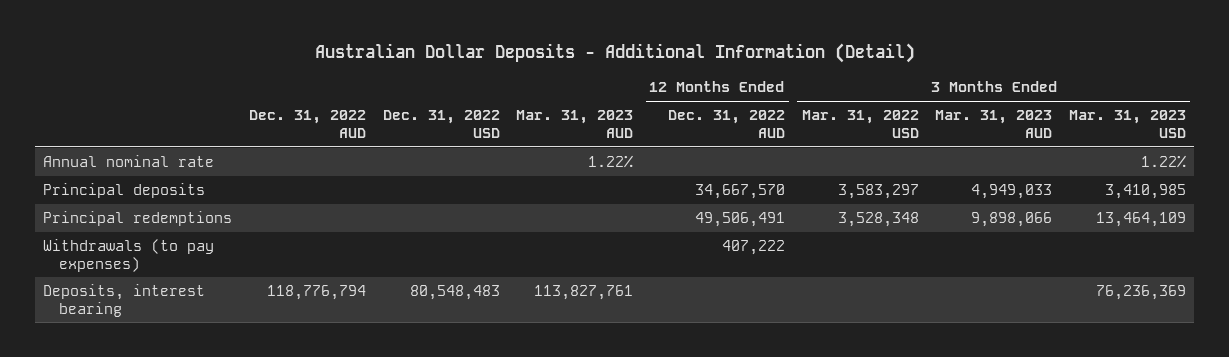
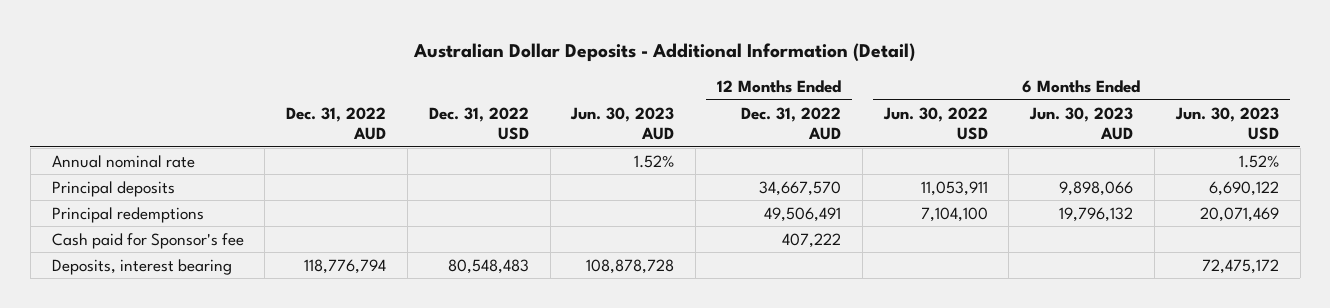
- | Dec. 31, 2022 AUD | Dec. 31, 2022 USD | Mar. 31, 2023 AUD | 12 Months Ended Dec. 31, 2022 AUD | 3 Months Ended Mar. 31, 2022 USD | 3 Months Ended Mar. 31, 2023 AUD | 3 Months Ended Mar. 31, 2023 USD
+ | Dec. 31, 2022 AUD | Dec. 31, 2022 USD | Jun. 30, 2023 AUD | 12 Months Ended Dec. 31, 2022 AUD | 6 Months Ended Jun. 30, 2022 USD | 6 Months Ended Jun. 30, 2023 AUD | 6 Months Ended Jun. 30, 2023 USD
- Withdrawals (to pay expenses) | | | | 407,222 | | |
+ Cash paid for Sponsor's fee | | | | 407,222 | | |

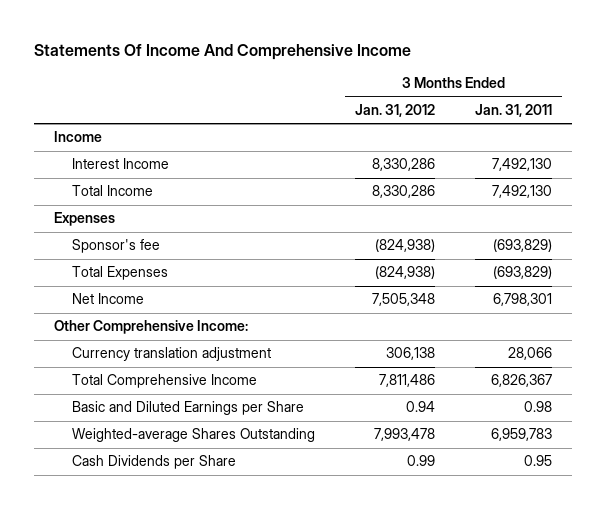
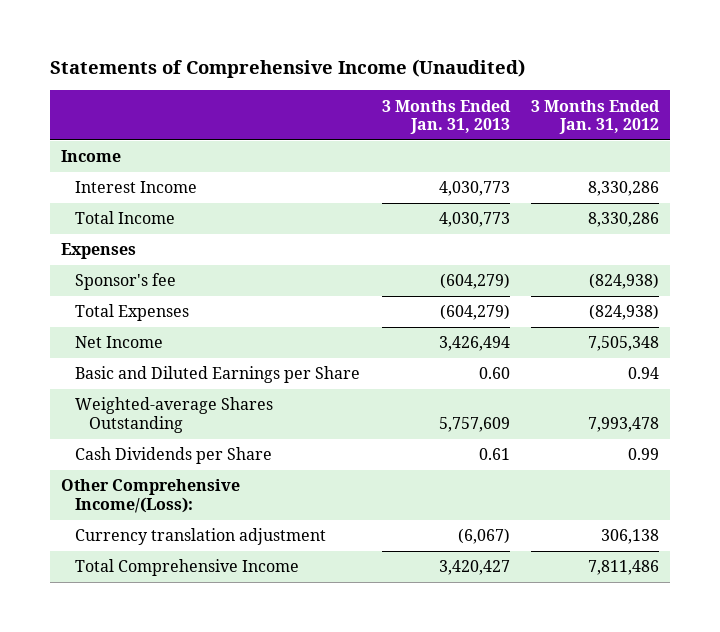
- Statements Of Income And Comprehensive Income
+ Statements of Comprehensive Income (Unaudited)
- | 3 Months Ended Jan. 31, 2012 | 3 Months Ended Jan. 31, 2011
+ | 3 Months Ended Jan. 31, 2013 | 3 Months Ended Jan. 31, 2012
- Other Comprehensive Income:
+ Other Comprehensive Income/(Loss):
moved down: Currency translation adjustment | (6,067) | 306,138
moved down: Total Comprehensive Income | 3,420,427 | 7,811,486

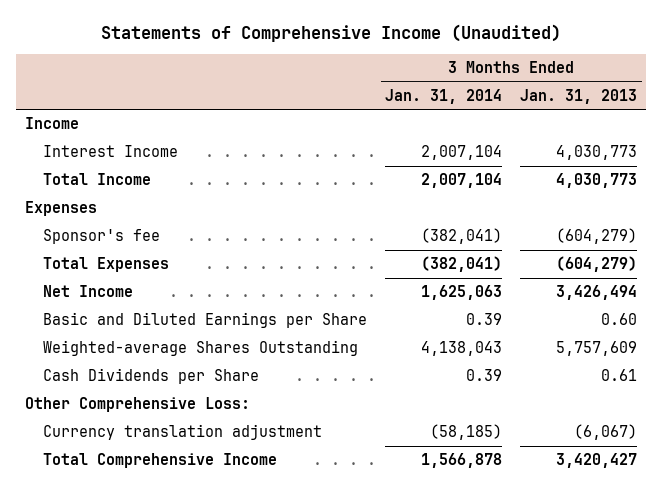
- | 3 Months Ended Jan. 31, 2013 | 3 Months Ended Jan. 31, 2012
+ | 3 Months Ended Jan. 31, 2014 | 3 Months Ended Jan. 31, 2013
- Other Comprehensive Income/(Loss):
+ Other Comprehensive Loss:

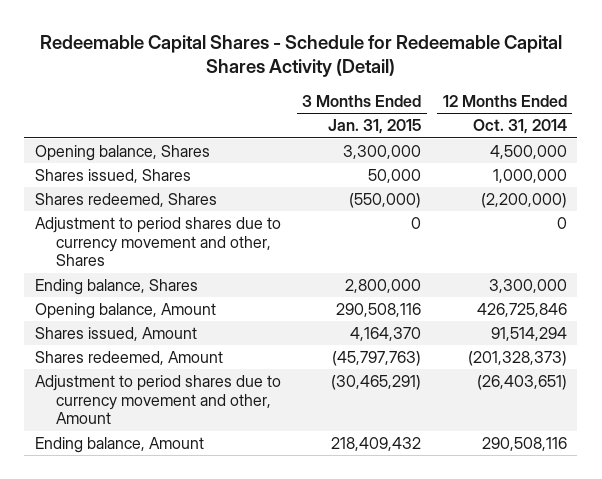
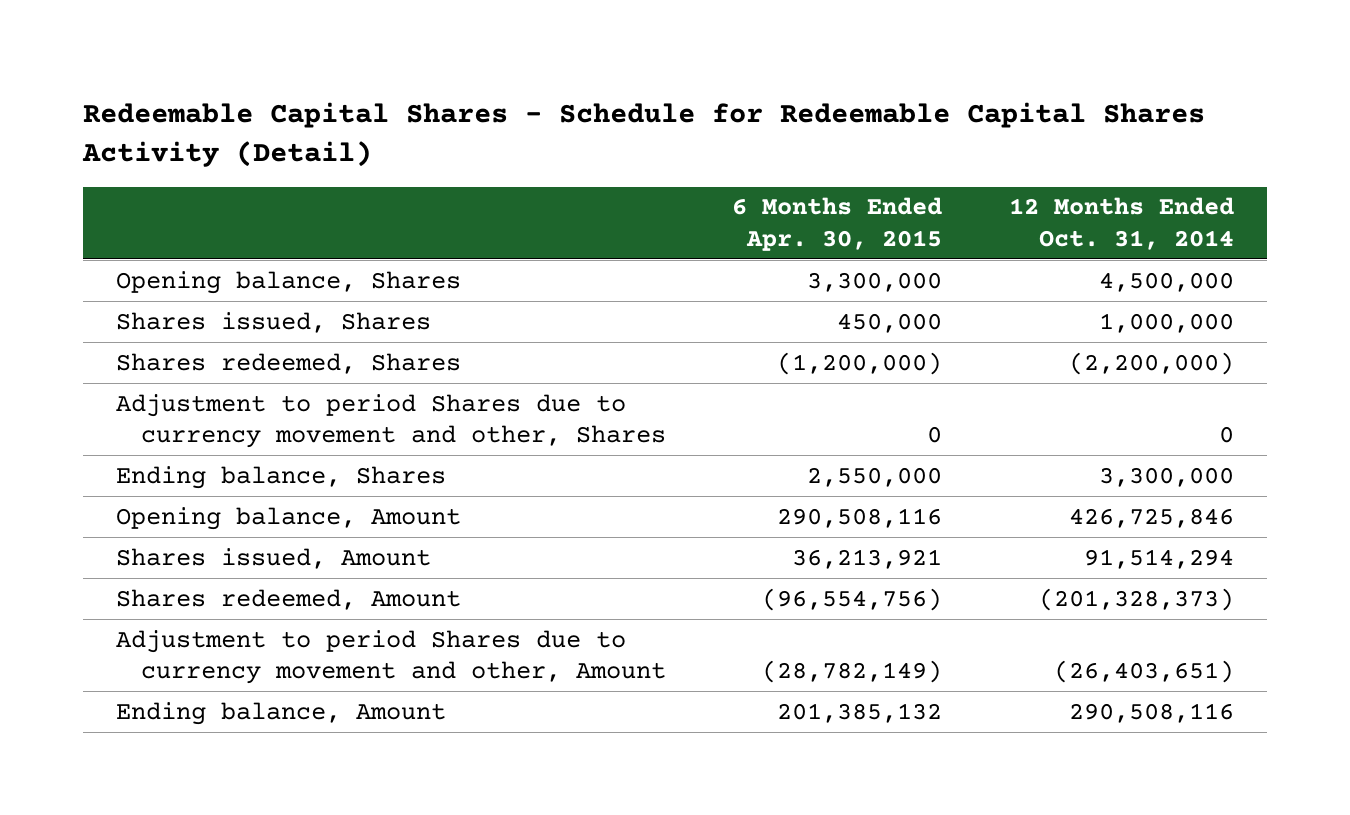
- | 3 Months Ended Jan. 31, 2015 | 12 Months Ended Oct. 31, 2014
+ | 6 Months Ended Apr. 30, 2015 | 12 Months Ended Oct. 31, 2014
- Adjustment to period shares due to currency movement and other, Shares | 0 | 0
+ Adjustment to period Shares due to currency movement and other, Shares | 0 | 0
- Adjustment to period shares due to currency movement and other, Amount | (30,465,291) | (26,403,651)
+ Adjustment to period Shares due to currency movement and other, Amount | (28,782,149) | (26,403,651)

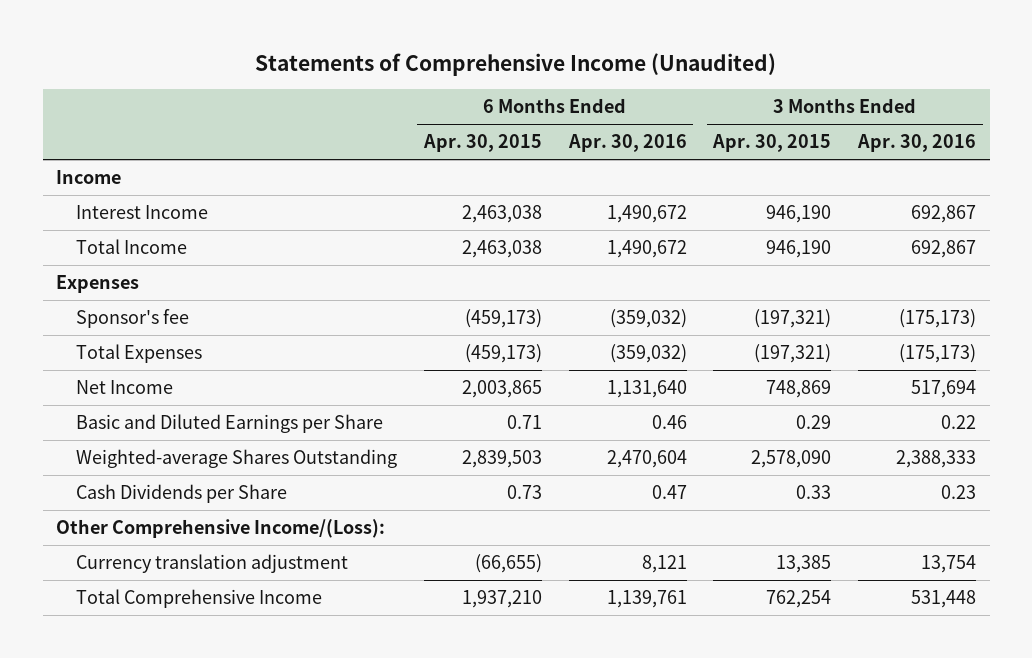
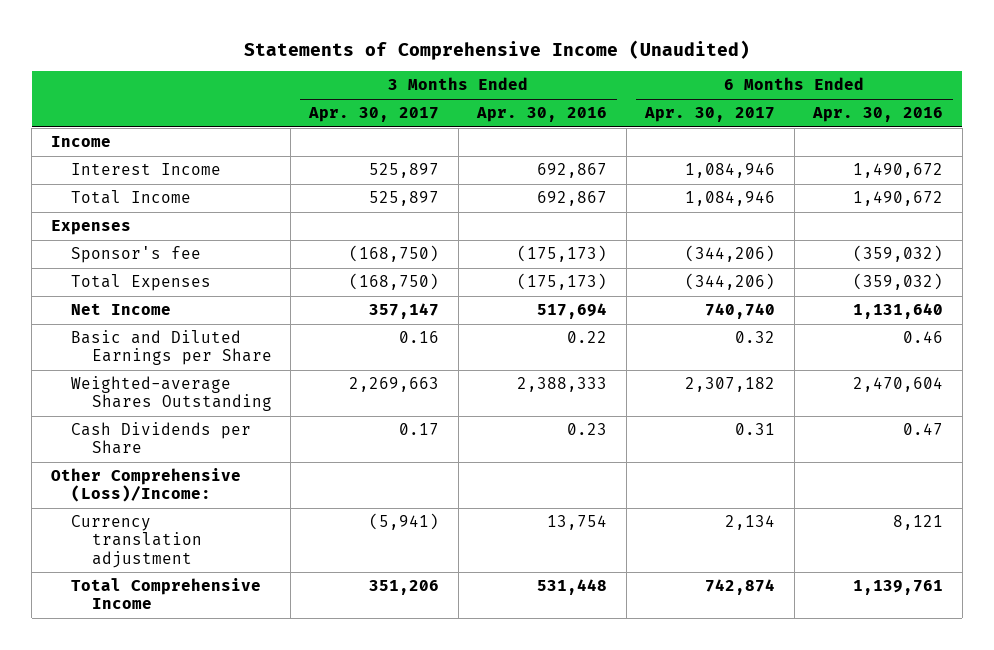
- | 6 Months Ended Apr. 30, 2015 | 6 Months Ended Apr. 30, 2016 | 3 Months Ended Apr. 30, 2015 | 3 Months Ended Apr. 30, 2016
+ | 3 Months Ended Apr. 30, 2017 | 3 Months Ended Apr. 30, 2016 | 6 Months Ended Apr. 30, 2017 | 6 Months Ended Apr. 30, 2016
- Other Comprehensive Income/(Loss):
+ Other Comprehensive (Loss)/Income:

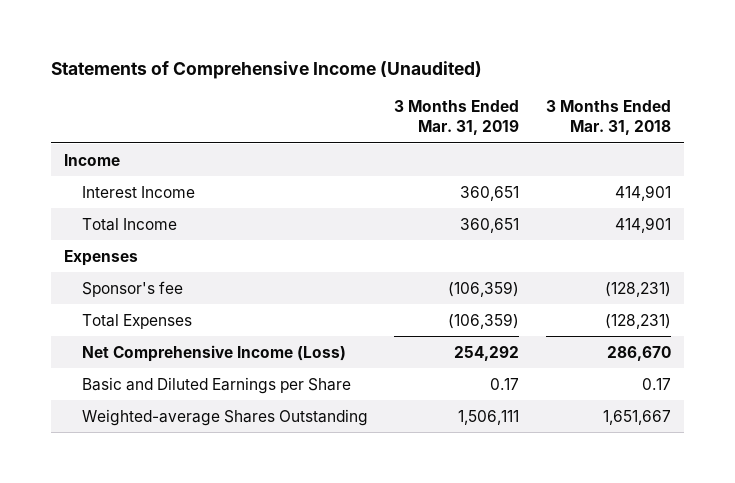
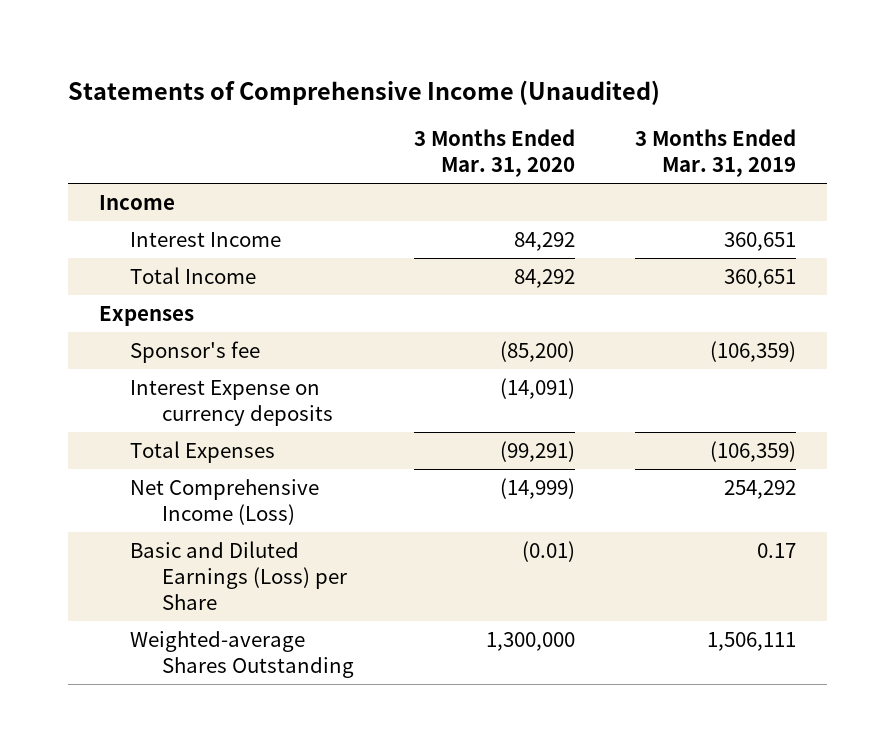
- | 3 Months Ended Mar. 31, 2019 | 3 Months Ended Mar. 31, 2018
+ | 3 Months Ended Mar. 31, 2020 | 3 Months Ended Mar. 31, 2019
+ Interest Expense on currency deposits | (14,091) |
- Basic and Diluted Earnings per Share | 0.17 | 0.17
+ Basic and Diluted Earnings (Loss) per Share | (0.01) | 0.17

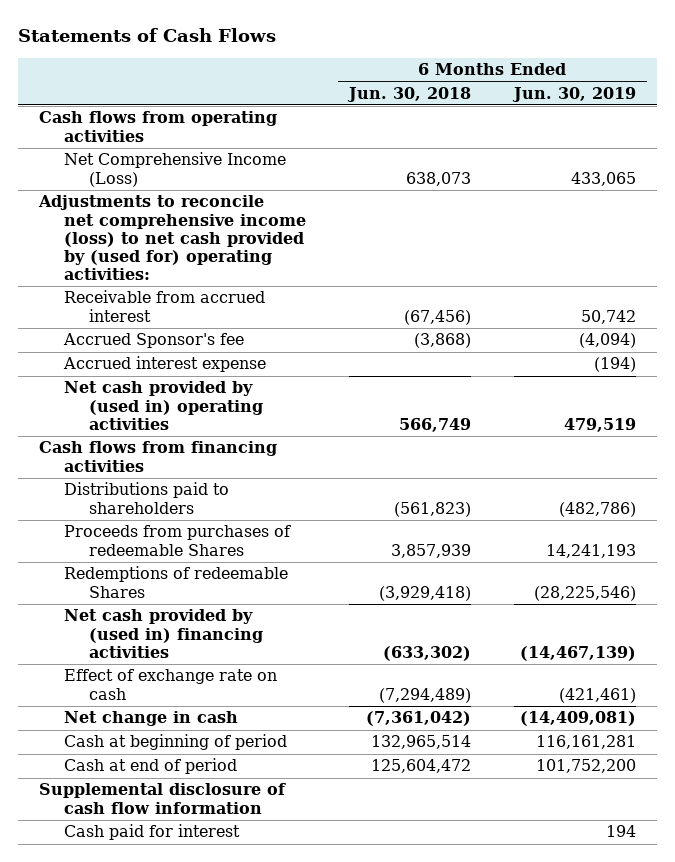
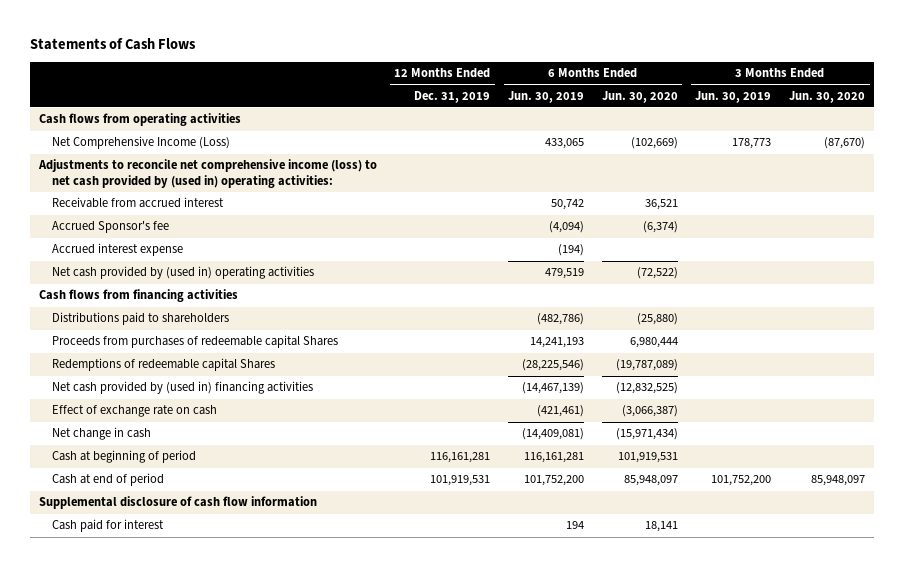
- | 6 Months Ended Jun. 30, 2018 | 6 Months Ended Jun. 30, 2019
+ | 12 Months Ended Dec. 31, 2019 | 6 Months Ended Jun. 30, 2019 | 6 Months Ended Jun. 30, 2020 | 3 Months Ended Jun. 30, 2019 | 3 Months Ended Jun. 30, 2020
- Adjustments to reconcile net comprehensive income (loss) to net cash provided by (used for) operating activities:
+ Adjustments to reconcile net comprehensive income (loss) to net cash provided by (used in) operating activities:
- Proceeds from purchases of redeemable Shares | 3,857,939 | 14,241,193
- Redemptions of redeemable Shares | (3,929,418) | (28,225,546)
+ Proceeds from purchases of redeemable capital Shares | | 14,241,193 | 6,980,444 | |
+ Redemptions of redeemable capital Shares | | (28,225,546) | (19,787,089) | |

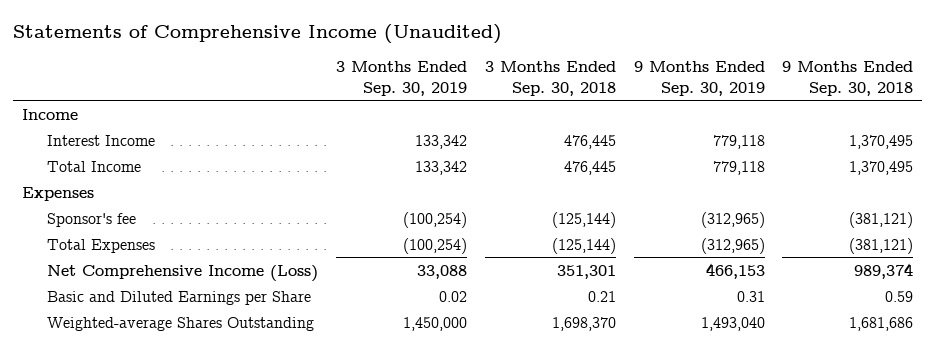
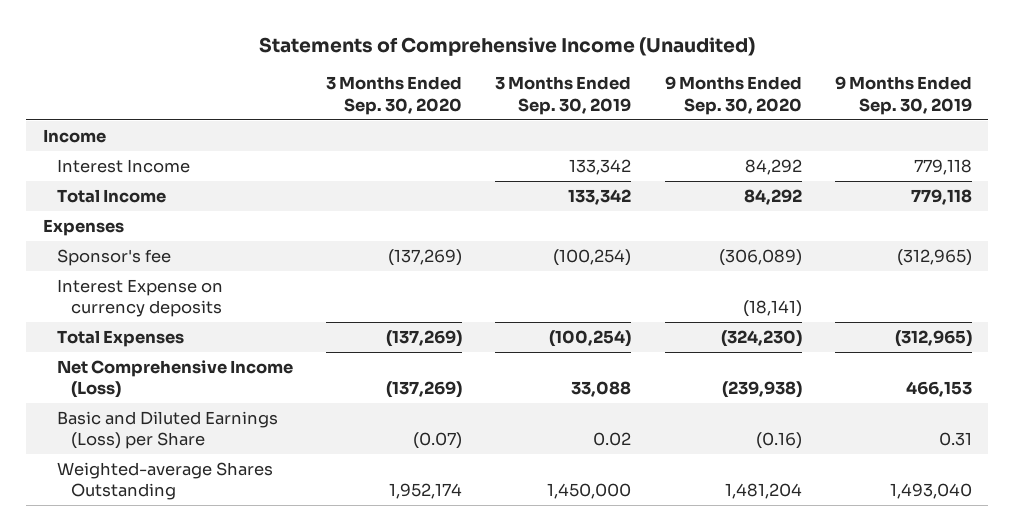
- | 3 Months Ended Sep. 30, 2019 | 3 Months Ended Sep. 30, 2018 | 9 Months Ended Sep. 30, 2019 | 9 Months Ended Sep. 30, 2018
+ | 3 Months Ended Sep. 30, 2020 | 3 Months Ended Sep. 30, 2019 | 9 Months Ended Sep. 30, 2020 | 9 Months Ended Sep. 30, 2019
+ Interest Expense on currency deposits | | | (18,141) |
- Basic and Diluted Earnings per Share | 0.02 | 0.21 | 0.31 | 0.59
+ Basic and Diluted Earnings (Loss) per Share | (0.07) | 0.02 | (0.16) | 0.31

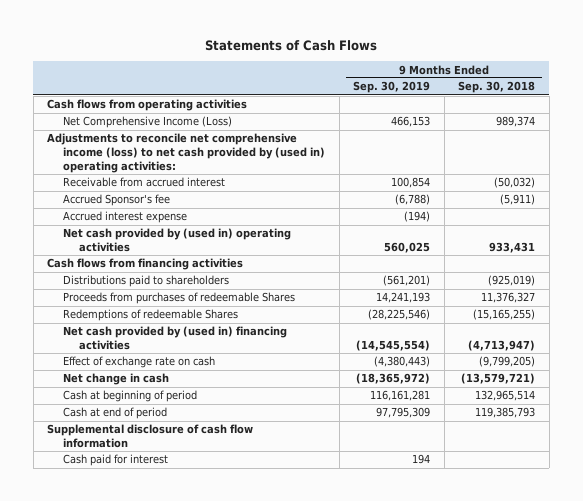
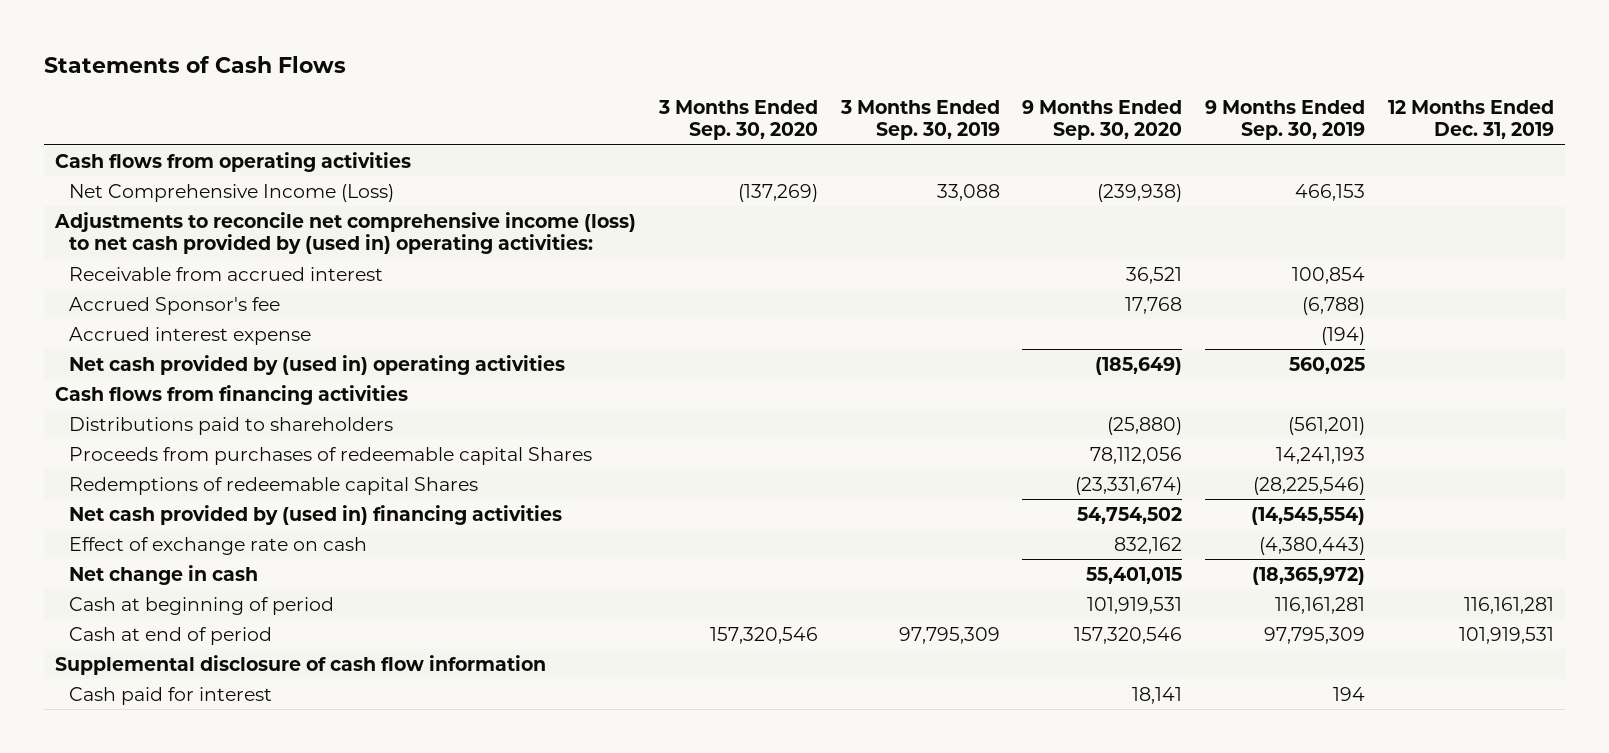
- | 9 Months Ended Sep. 30, 2019 | 9 Months Ended Sep. 30, 2018
+ | 3 Months Ended Sep. 30, 2020 | 3 Months Ended Sep. 30, 2019 | 9 Months Ended Sep. 30, 2020 | 9 Months Ended Sep. 30, 2019 | 12 Months Ended Dec. 31, 2019
- Proceeds from purchases of redeemable Shares | 14,241,193 | 11,376,327
- Redemptions of redeemable Shares | (28,225,546) | (15,165,255)
+ Proceeds from purchases of redeemable capital Shares | | | 78,112,056 | 14,241,193 |
+ Redemptions of redeemable capital Shares | | | (23,331,674) | (28,225,546) |

